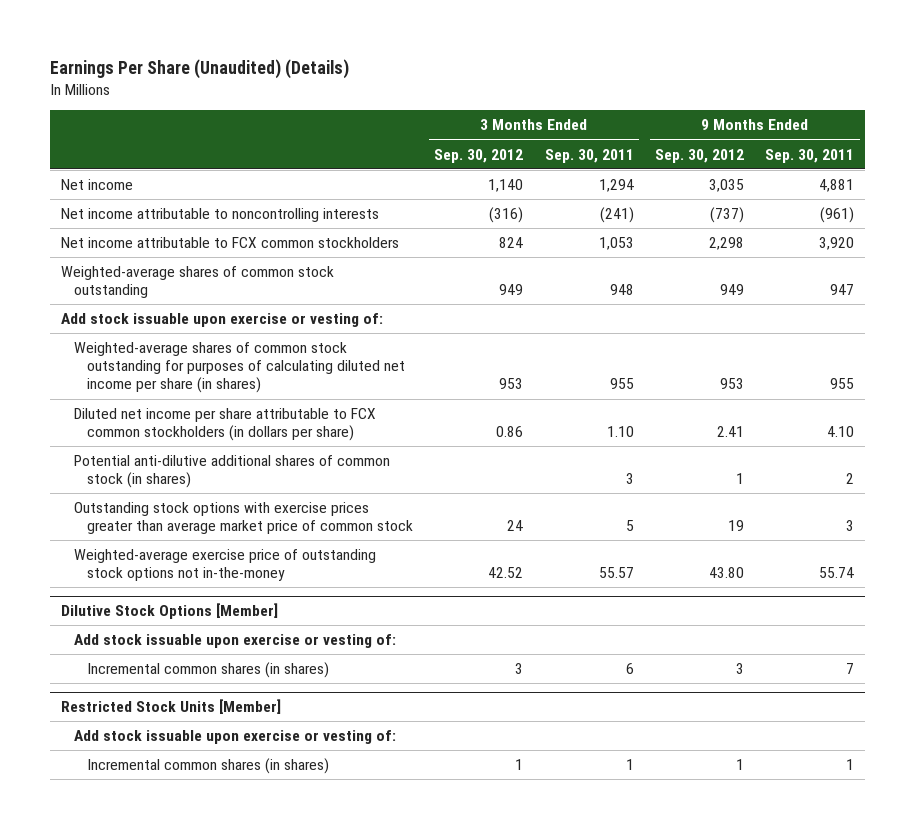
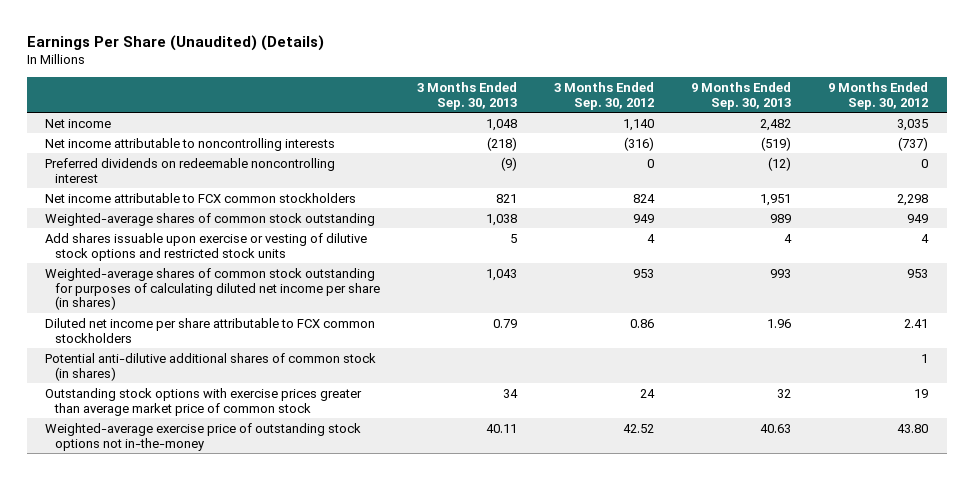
- | 3 Months Ended Sep. 30, 2012 | 3 Months Ended Sep. 30, 2011 | 9 Months Ended Sep. 30, 2012 | 9 Months Ended Sep. 30, 2011
+ | 3 Months Ended Sep. 30, 2013 | 3 Months Ended Sep. 30, 2012 | 9 Months Ended Sep. 30, 2013 | 9 Months Ended Sep. 30, 2012
+ Preferred dividends on redeemable noncontrolling interest | (9) | 0 | (12) | 0
- Add stock issuable upon exercise or vesting of:
+ Add shares issuable upon exercise or vesting of dilutive stock options and restricted stock units | 5 | 4 | 4 | 4
- Diluted net income per share attributable to FCX common stockholders (in dollars per share) | 0.86 | 1.10 | 2.41 | 4.10
+ Diluted net income per share attributable to FCX common stockholders | 0.79 | 0.86 | 1.96 | 2.41
- Dilutive Stock Options [Member]
- Add stock issuable upon exercise or vesting of:
- Incremental common shares (in shares) | 3 | 6 | 3 | 7
- Restricted Stock Units [Member]
- Add stock issuable upon exercise or vesting of:
- Incremental common shares (in shares) | 1 | 1 | 1 | 1

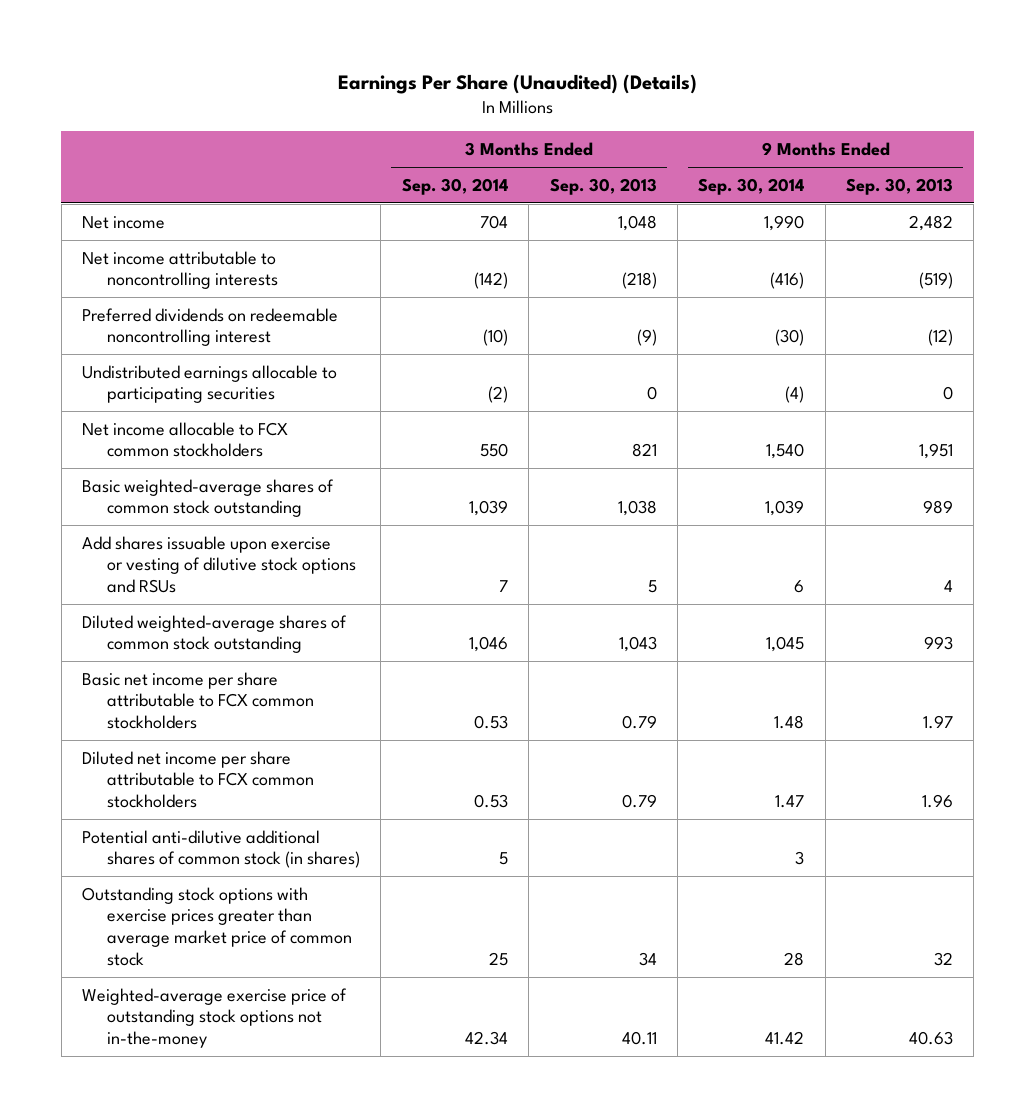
- | 3 Months Ended Sep. 30, 2013 | 3 Months Ended Sep. 30, 2012 | 9 Months Ended Sep. 30, 2013 | 9 Months Ended Sep. 30, 2012
+ | 3 Months Ended Sep. 30, 2014 | 3 Months Ended Sep. 30, 2013 | 9 Months Ended Sep. 30, 2014 | 9 Months Ended Sep. 30, 2013
- Net income attributable to FCX common stockholders | 821 | 824 | 1,951 | 2,298
- Weighted-average shares of common stock outstanding | 1,038 | 949 | 989 | 949
- Add shares issuable upon exercise or vesting of dilutive stock options and restricted stock units | 5 | 4 | 4 | 4
- Weighted-average shares of common stock outstanding for purposes of calculating diluted net income per share (in shares) | 1,043 | 953 | 993 | 953
+ Undistributed earnings allocable to participating securities | (2) | 0 | (4) | 0
+ Net income allocable to FCX common stockholders | 550 | 821 | 1,540 | 1,951
+ Basic weighted-average shares of common stock outstanding | 1,039 | 1,038 | 1,039 | 989
+ Add shares issuable upon exercise or vesting of dilutive stock options and RSUs | 7 | 5 | 6 | 4
+ Diluted weighted-average shares of common stock outstanding | 1,046 | 1,043 | 1,045 | 993
+ Basic net income per share attributable to FCX common stockholders | 0.53 | 0.79 | 1.48 | 1.97

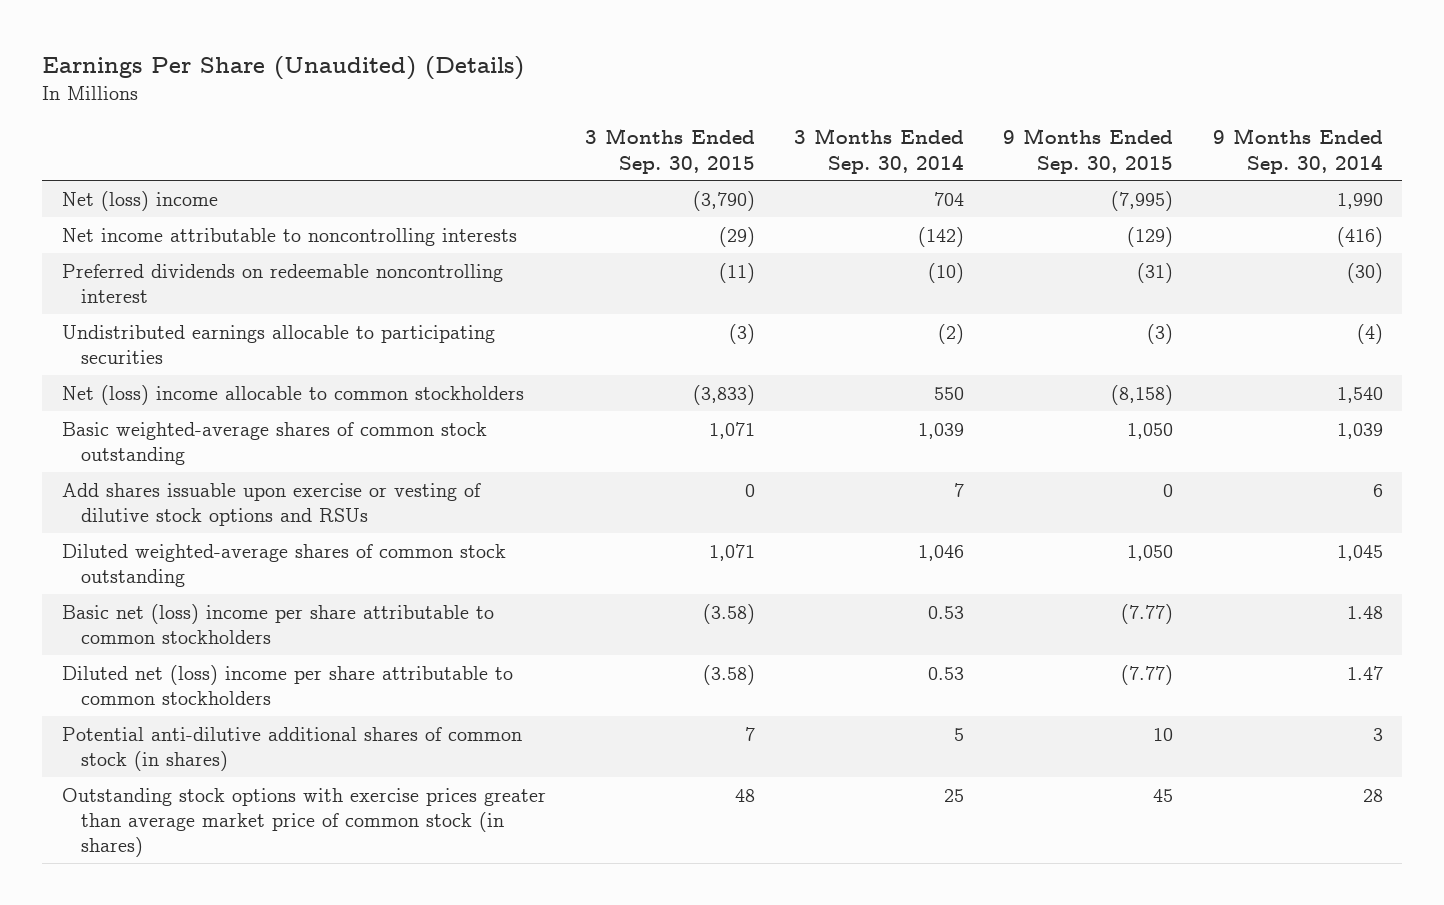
- | 3 Months Ended Sep. 30, 2014 | 3 Months Ended Sep. 30, 2013 | 9 Months Ended Sep. 30, 2014 | 9 Months Ended Sep. 30, 2013
+ | 3 Months Ended Sep. 30, 2015 | 3 Months Ended Sep. 30, 2014 | 9 Months Ended Sep. 30, 2015 | 9 Months Ended Sep. 30, 2014
- Net income | 704 | 1,048 | 1,990 | 2,482
+ Net (loss) income | (3,790) | 704 | (7,995) | 1,990
- Net income allocable to FCX common stockholders | 550 | 821 | 1,540 | 1,951
+ Net (loss) income allocable to common stockholders | (3,833) | 550 | (8,158) | 1,540
- Basic net income per share attributable to FCX common stockholders | 0.53 | 0.79 | 1.48 | 1.97
- Diluted net income per share attributable to FCX common stockholders | 0.53 | 0.79 | 1.47 | 1.96
+ Basic net (loss) income per share attributable to common stockholders | (3.58) | 0.53 | (7.77) | 1.48
+ Diluted net (loss) income per share attributable to common stockholders | (3.58) | 0.53 | (7.77) | 1.47
- Outstanding stock options with exercise prices greater than average market price of common stock | 25 | 34 | 28 | 32
- Weighted-average exercise price of outstanding stock options not in-the-money | 42.34 | 40.11 | 41.42 | 40.63
+ Outstanding stock options with exercise prices greater than average market price of common stock (in shares) | 48 | 25 | 45 | 28

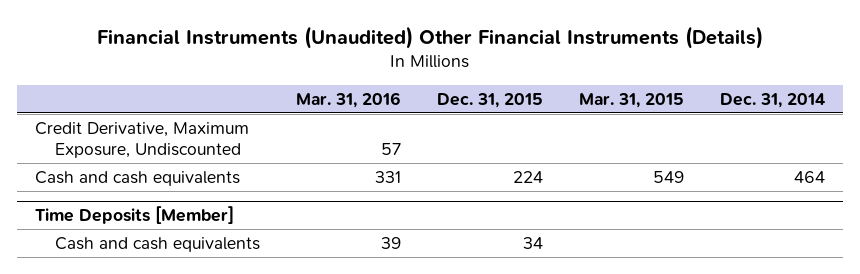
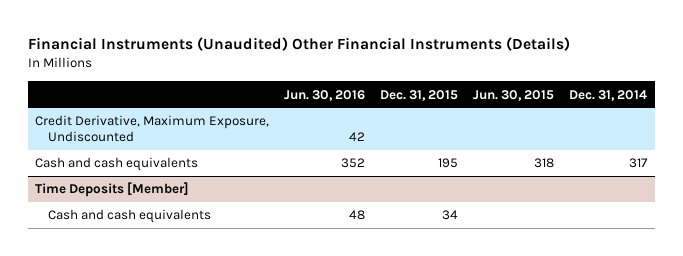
- | Mar. 31, 2016 | Dec. 31, 2015 | Mar. 31, 2015 | Dec. 31, 2014
+ | Jun. 30, 2016 | Dec. 31, 2015 | Jun. 30, 2015 | Dec. 31, 2014
- Cash and cash equivalents | 331 | 224 | 549 | 464
+ Cash and cash equivalents | 352 | 195 | 318 | 317

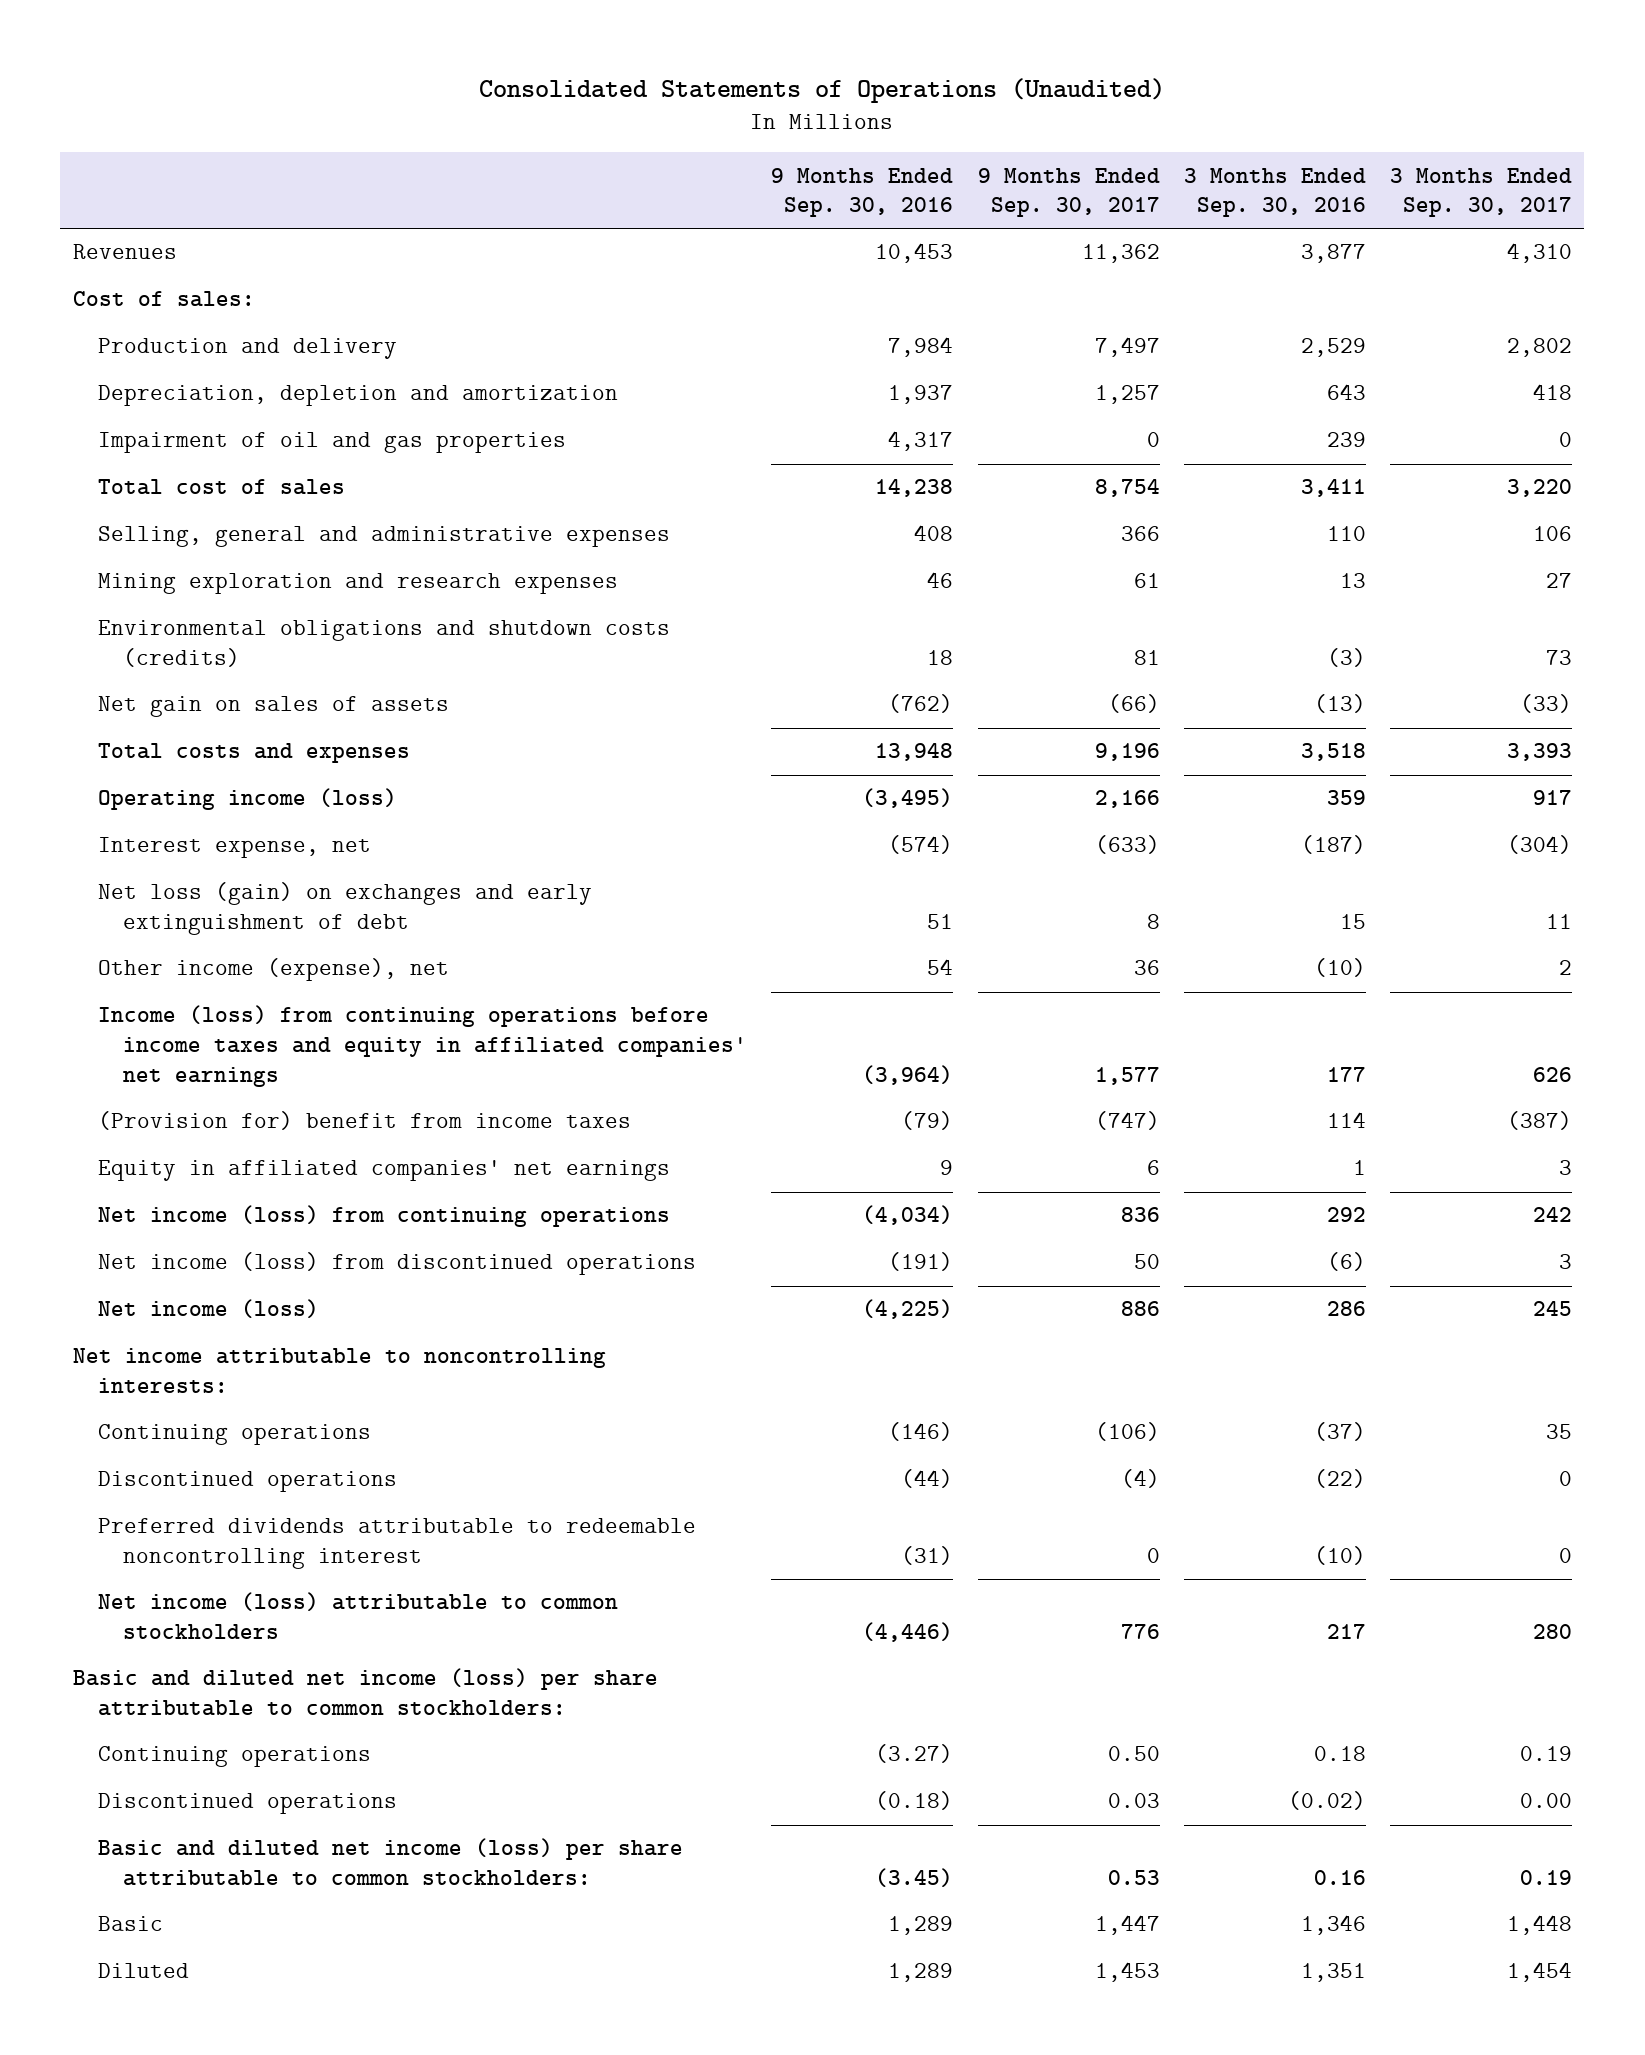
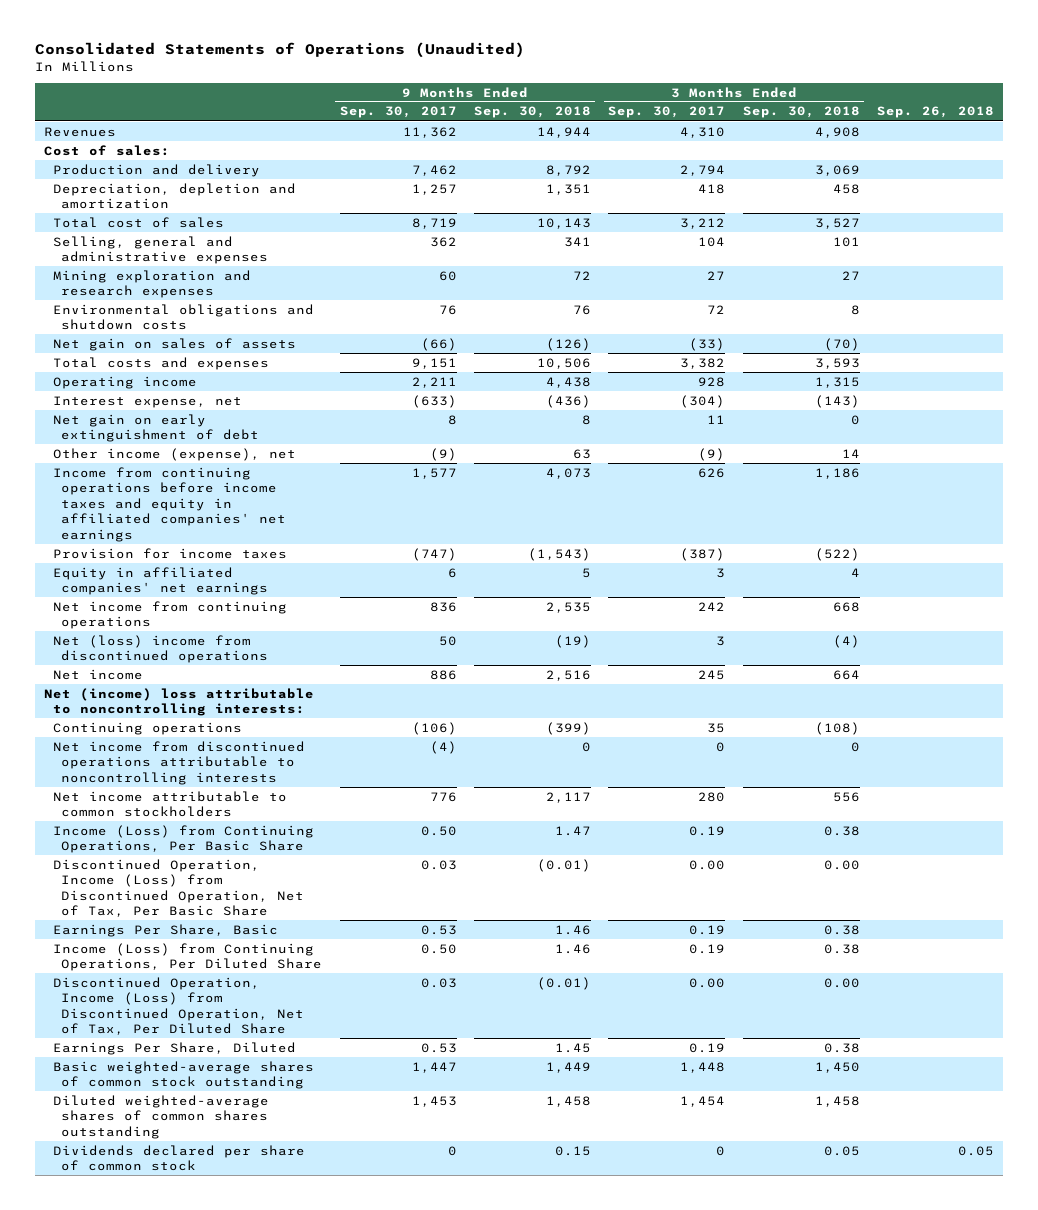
- | 9 Months Ended Sep. 30, 2016 | 9 Months Ended Sep. 30, 2017 | 3 Months Ended Sep. 30, 2016 | 3 Months Ended Sep. 30, 2017
+ | 9 Months Ended Sep. 30, 2017 | 9 Months Ended Sep. 30, 2018 | 3 Months Ended Sep. 30, 2017 | 3 Months Ended Sep. 30, 2018 | Sep. 26, 2018
- Production and delivery | 7,984 | 7,497 | 2,529 | 2,802
+ Production and delivery | 7,462 | 8,792 | 2,794 | 3,069 |
- Impairment of oil and gas properties | 4,317 | 0 | 239 | 0
- Total cost of sales | 14,238 | 8,754 | 3,411 | 3,220
- Selling, general and administrative expenses | 408 | 366 | 110 | 106
- Mining exploration and research expenses | 46 | 61 | 13 | 27
- Environmental obligations and shutdown costs (credits) | 18 | 81 | (3) | 73
+ Total cost of sales | 8,719 | 10,143 | 3,212 | 3,527 |
+ Selling, general and administrative expenses | 362 | 341 | 104 | 101 |
+ Mining exploration and research expenses | 60 | 72 | 27 | 27 |
+ Environmental obligations and shutdown costs | 76 | 76 | 72 | 8 |
- Total costs and expenses | 13,948 | 9,196 | 3,518 | 3,393
- Operating income (loss) | (3,495) | 2,166 | 359 | 917
+ Total costs and expenses | 9,151 | 10,506 | 3,382 | 3,593 |
+ Operating income | 2,211 | 4,438 | 928 | 1,315 |
- Net loss (gain) on exchanges and early extinguishment of debt | 51 | 8 | 15 | 11
- Other income (expense), net | 54 | 36 | (10) | 2
- Income (loss) from continuing operations before income taxes and equity in affiliated companies' net earnings | (3,964) | 1,577 | 177 | 626
- (Provision for) benefit from income taxes | (79) | (747) | 114 | (387)
+ Net gain on early extinguishment of debt | 8 | 8 | 11 | 0 |
+ Other income (expense), net | (9) | 63 | (9) | 14 |
+ Income from continuing operations before income taxes and equity in affiliated companies' net earnings | 1,577 | 4,073 | 626 | 1,186 |
+ Provision for income taxes | (747) | (1,543) | (387) | (522) |
- Net income (loss) from continuing operations | (4,034) | 836 | 292 | 242
- Net income (loss) from discontinued operations | (191) | 50 | (6) | 3
- Net income (loss) | (4,225) | 886 | 286 | 245
- Net income attributable to noncontrolling interests:
+ Net income from continuing operations | 836 | 2,535 | 242 | 668 |
+ Net (loss) income from discontinued operations | 50 | (19) | 3 | (4) |
+ Net income | 886 | 2,516 | 245 | 664 |
+ Net (income) loss attributable to noncontrolling interests:
- Discontinued operations | (44) | (4) | (22) | 0
- Preferred dividends attributable to redeemable noncontrolling interest | (31) | 0 | (10) | 0
- Net income (loss) attributable to common stockholders | (4,446) | 776 | 217 | 280
- Basic and diluted net income (loss) per share attributable to common stockholders:
- Continuing operations | (3.27) | 0.50 | 0.18 | 0.19
- Discontinued operations | (0.18) | 0.03 | (0.02) | 0.00
- Basic and diluted net income (loss) per share attributable to common stockholders: | (3.45) | 0.53 | 0.16 | 0.19
- Basic | 1,289 | 1,447 | 1,346 | 1,448
- Diluted | 1,289 | 1,453 | 1,351 | 1,454
+ Net income from discontinued operations attributable to noncontrolling interests | (4) | 0 | 0 | 0 |
+ Net income attributable to common stockholders | 776 | 2,117 | 280 | 556 |
+ Income (Loss) from Continuing Operations, Per Basic Share | 0.50 | 1.47 | 0.19 | 0.38 |
+ Discontinued Operation, Income (Loss) from Discontinued Operation, Net of Tax, Per Basic Share | 0.03 | (0.01) | 0.00 | 0.00 |
+ Earnings Per Share, Basic | 0.53 | 1.46 | 0.19 | 0.38 |
+ Income (Loss) from Continuing Operations, Per Diluted Share | 0.50 | 1.46 | 0.19 | 0.38 |
+ Discontinued Operation, Income (Loss) from Discontinued Operation, Net of Tax, Per Diluted Share | 0.03 | (0.01) | 0.00 | 0.00 |
+ Earnings Per Share, Diluted | 0.53 | 1.45 | 0.19 | 0.38 |
+ Basic weighted-average shares of common stock outstanding | 1,447 | 1,449 | 1,448 | 1,450 |
+ Diluted weighted-average shares of common shares outstanding | 1,453 | 1,458 | 1,454 | 1,458 |
+ Dividends declared per share of common stock | 0 | 0.15 | 0 | 0.05 | 0.05

